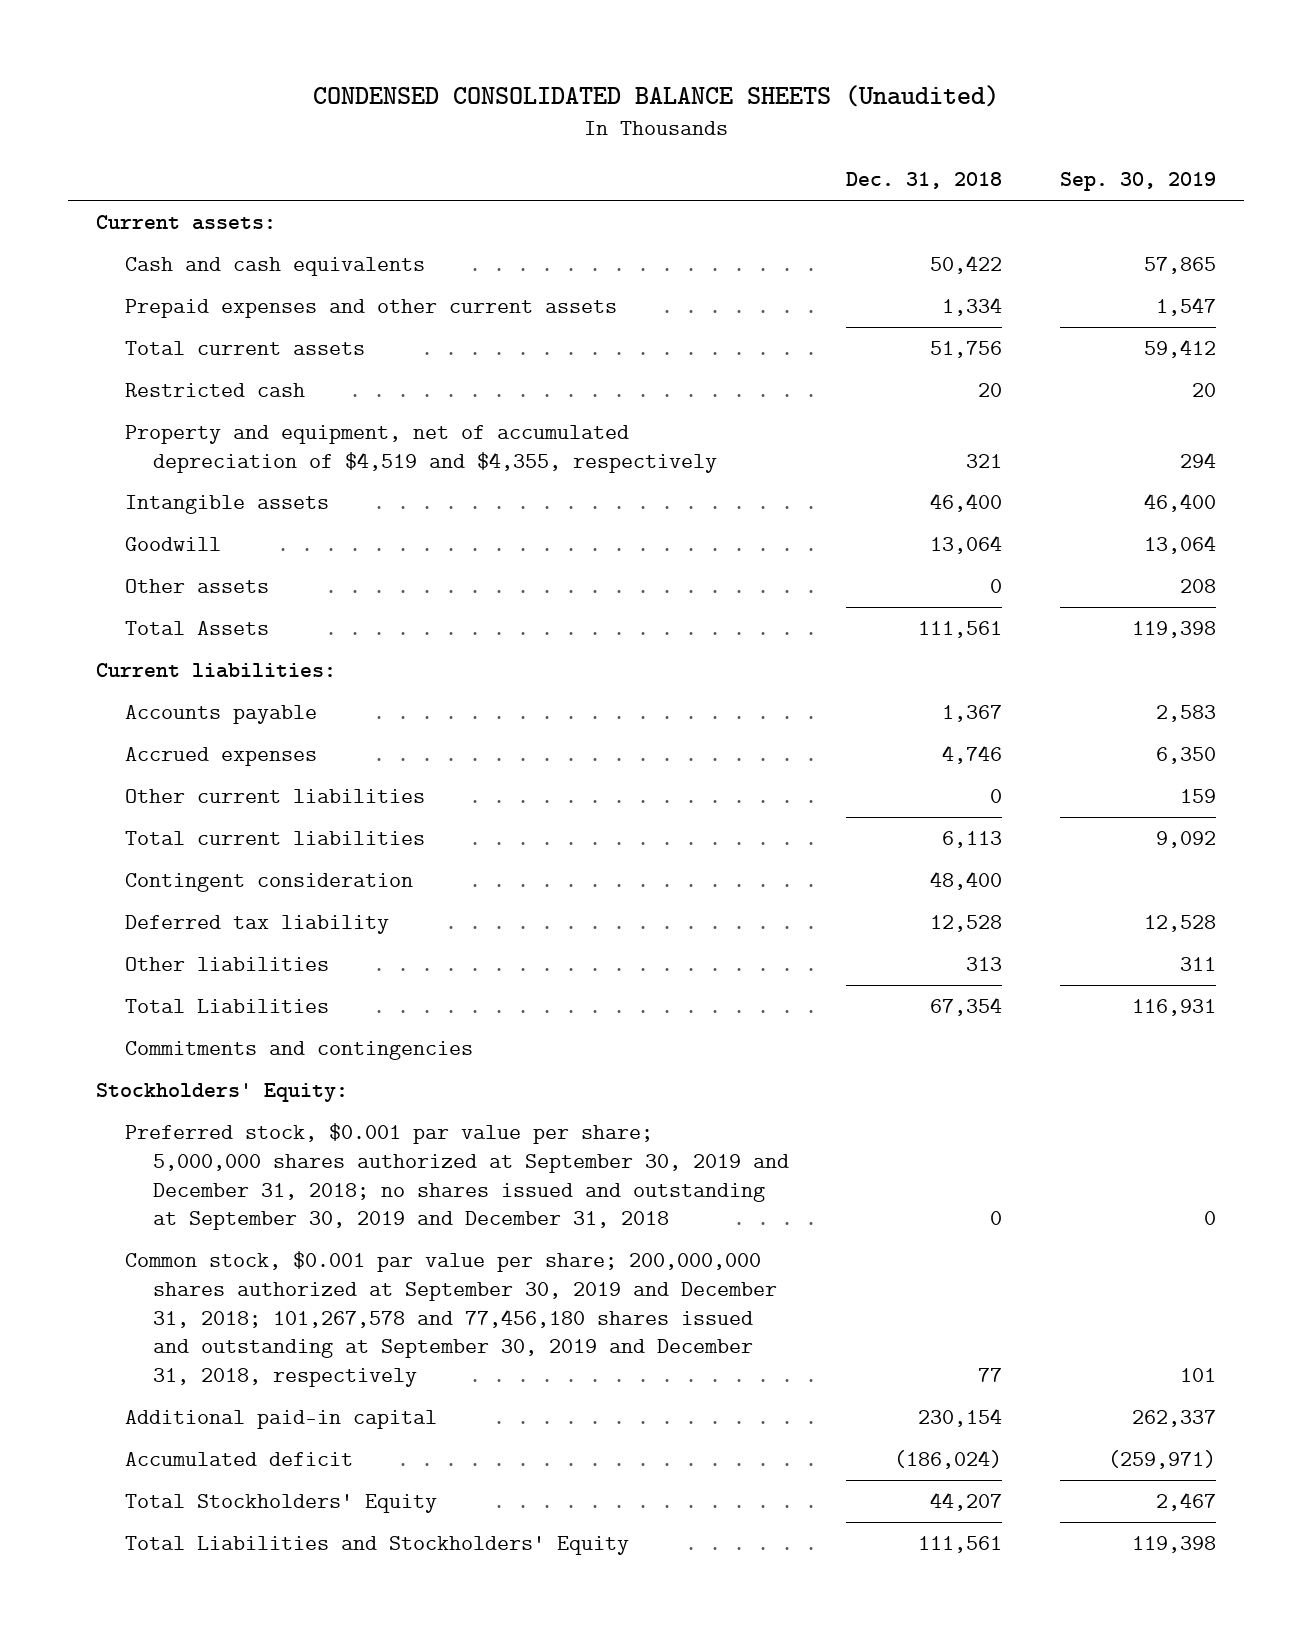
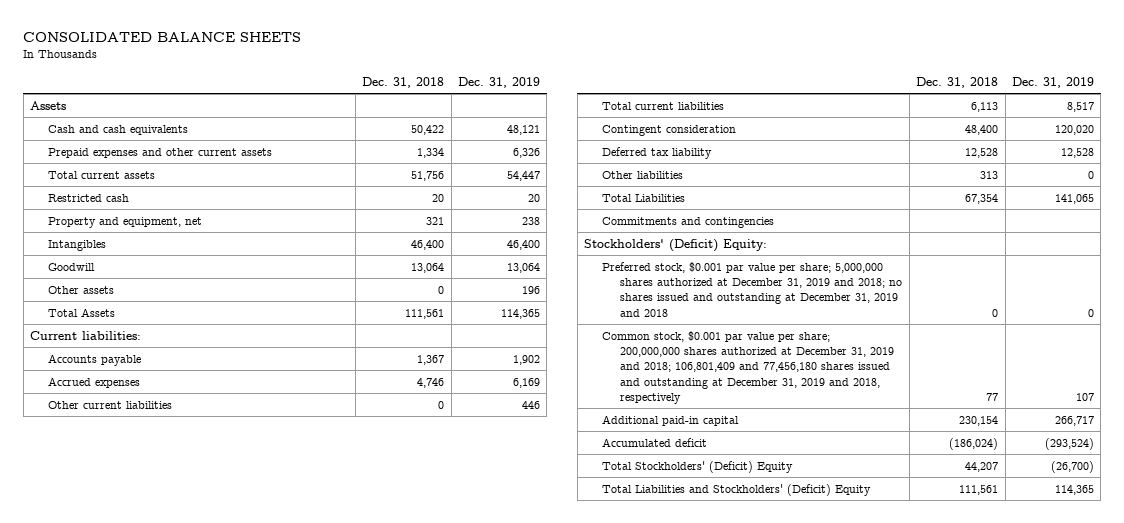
- CONDENSED CONSOLIDATED BALANCE SHEETS (Unaudited)
+ CONSOLIDATED BALANCE SHEETS
- | Dec. 31, 2018 | Sep. 30, 2019
+ | Dec. 31, 2018 | Dec. 31, 2019
- Current assets:
+ Assets
- Property and equipment, net of accumulated depreciation of $4,519 and $4,355, respectively | 321 | 294
- Intangible assets | 46,400 | 46,400
+ Property and equipment, net | 321 | 238
+ Intangibles | 46,400 | 46,400
- Stockholders' Equity:
- Preferred stock, $0.001 par value per share; 5,000,000 shares authorized at September 30, 2019 and December 31, 2018; no shares issued and outstanding at September 30, 2019 and December 31, 2018 | 0 | 0
- Common stock, $0.001 par value per share; 200,000,000 shares authorized at September 30, 2019 and December 31, 2018; 101,267,578 and 77,456,180 shares issued and outstanding at September 30, 2019 and December 31, 2018, respectively | 77 | 101
+ Stockholders' (Deficit) Equity:
+ Preferred stock, $0.001 par value per share; 5,000,000 shares authorized at December 31, 2019 and 2018; no shares issued and outstanding at December 31, 2019 and 2018 | 0 | 0
+ Common stock, $0.001 par value per share; 200,000,000 shares authorized at December 31, 2019 and 2018; 106,801,409 and 77,456,180 shares issued and outstanding at December 31, 2019 and 2018, respectively | 77 | 107
- Total Stockholders' Equity | 44,207 | 2,467
- Total Liabilities and Stockholders' Equity | 111,561 | 119,398
+ Total Stockholders' (Deficit) Equity | 44,207 | (26,700)
+ Total Liabilities and Stockholders' (Deficit) Equity | 111,561 | 114,365

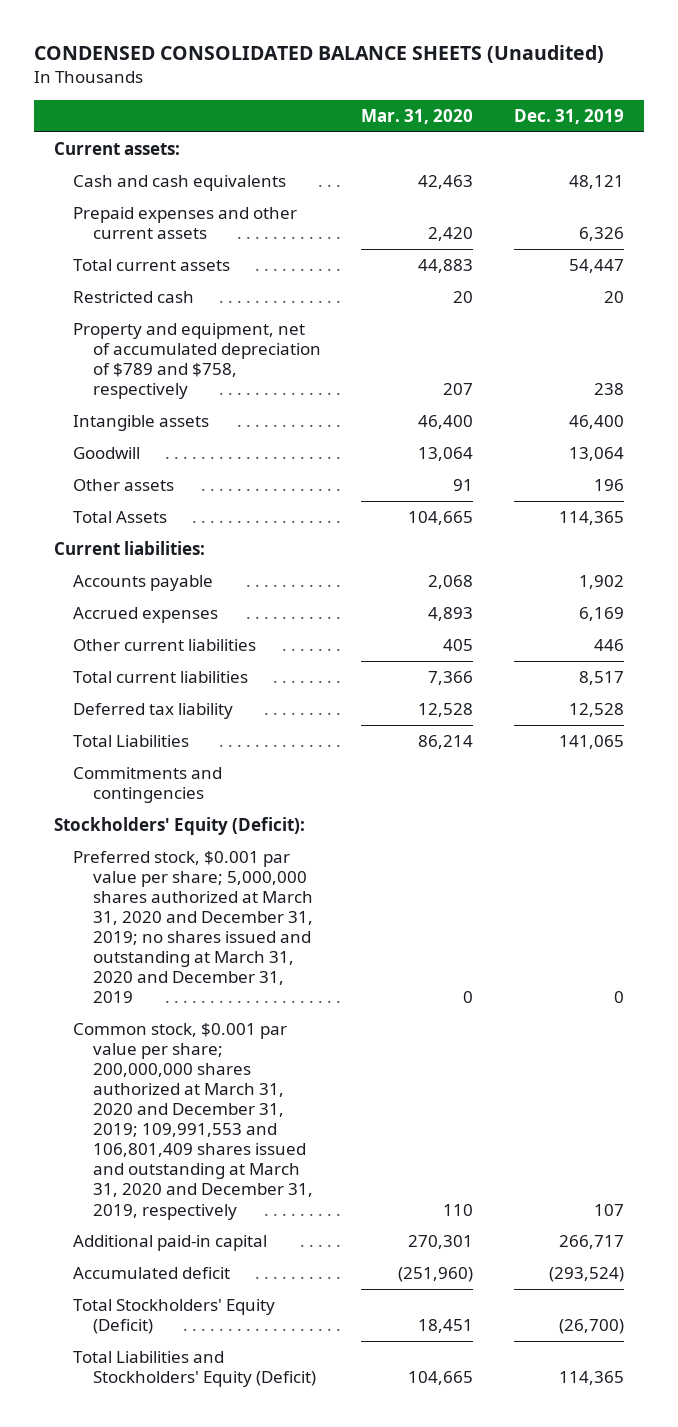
- CONSOLIDATED BALANCE SHEETS
+ CONDENSED CONSOLIDATED BALANCE SHEETS (Unaudited)
- | Dec. 31, 2018 | Dec. 31, 2019
+ | Mar. 31, 2020 | Dec. 31, 2019
- Assets
+ Current assets:
- Property and equipment, net | 321 | 238
- Intangibles | 46,400 | 46,400
+ Property and equipment, net of accumulated depreciation of $789 and $758, respectively | 207 | 238
+ Intangible assets | 46,400 | 46,400
- Contingent consideration | 48,400 | 120,020
- Other liabilities | 313 | 0
- Stockholders' (Deficit) Equity:
- Preferred stock, $0.001 par value per share; 5,000,000 shares authorized at December 31, 2019 and 2018; no shares issued and outstanding at December 31, 2019 and 2018 | 0 | 0
- Common stock, $0.001 par value per share; 200,000,000 shares authorized at December 31, 2019 and 2018; 106,801,409 and 77,456,180 shares issued and outstanding at December 31, 2019 and 2018, respectively | 77 | 107
+ Stockholders' Equity (Deficit):
+ Preferred stock, $0.001 par value per share; 5,000,000 shares authorized at March 31, 2020 and December 31, 2019; no shares issued and outstanding at March 31, 2020 and December 31, 2019 | 0 | 0
+ Common stock, $0.001 par value per share; 200,000,000 shares authorized at March 31, 2020 and December 31, 2019; 109,991,553 and 106,801,409 shares issued and outstanding at March 31, 2020 and December 31, 2019, respectively | 110 | 107
- Total Stockholders' (Deficit) Equity | 44,207 | (26,700)
- Total Liabilities and Stockholders' (Deficit) Equity | 111,561 | 114,365
+ Total Stockholders' Equity (Deficit) | 18,451 | (26,700)
+ Total Liabilities and Stockholders' Equity (Deficit) | 104,665 | 114,365

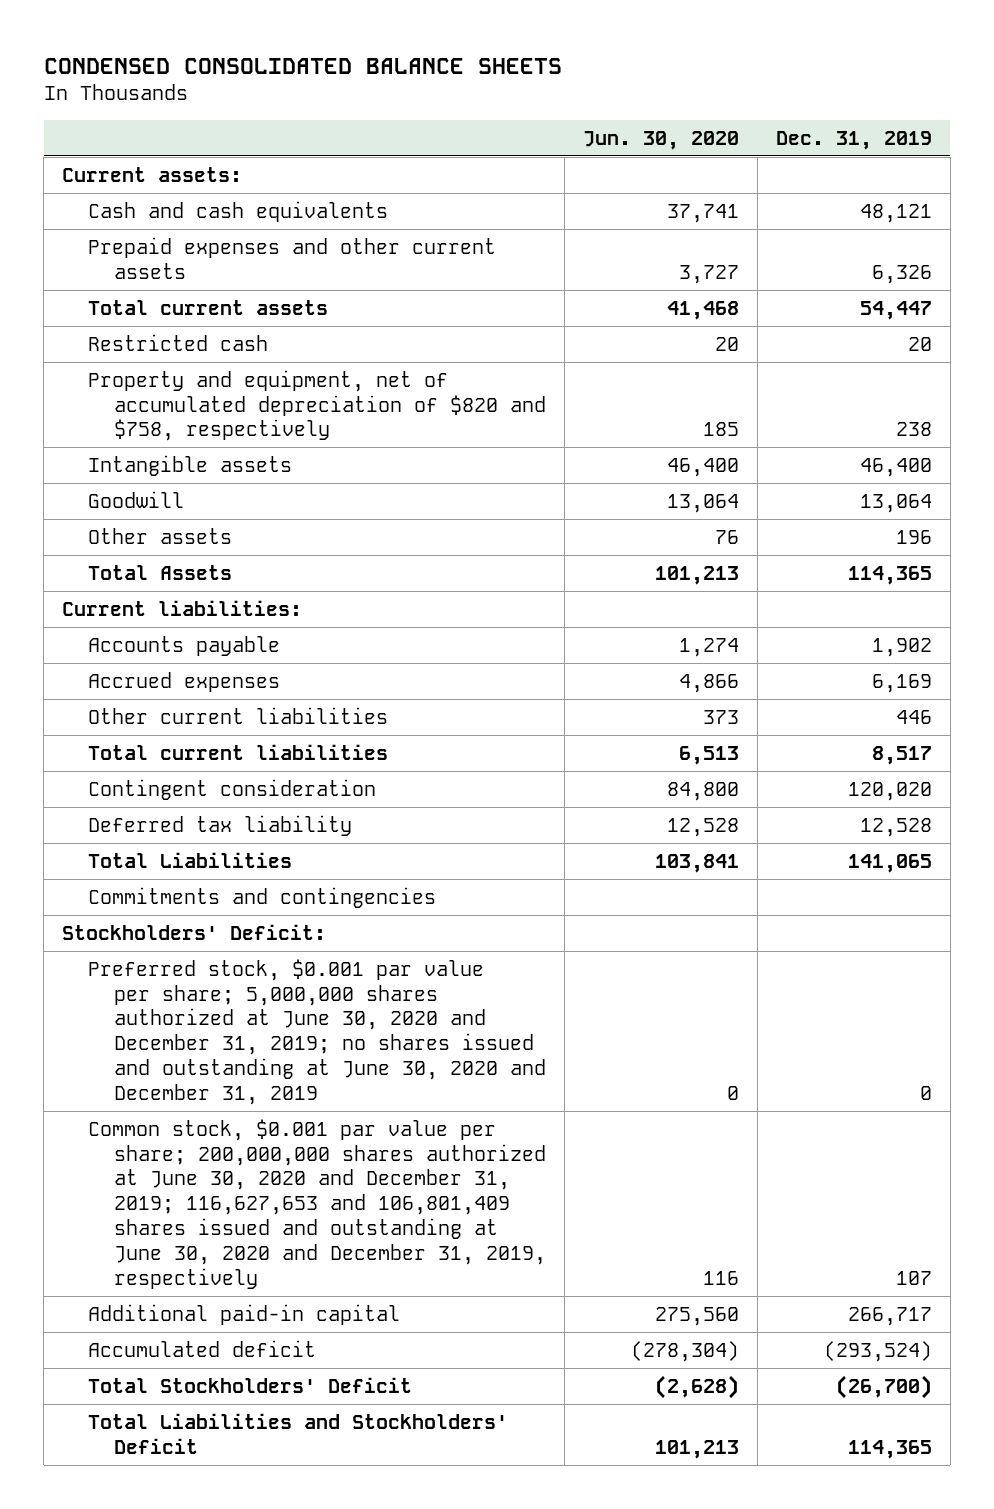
- CONDENSED CONSOLIDATED BALANCE SHEETS (Unaudited)
+ CONDENSED CONSOLIDATED BALANCE SHEETS
- | Mar. 31, 2020 | Dec. 31, 2019
+ | Jun. 30, 2020 | Dec. 31, 2019
- Property and equipment, net of accumulated depreciation of $789 and $758, respectively | 207 | 238
+ Property and equipment, net of accumulated depreciation of $820 and $758, respectively | 185 | 238
+ Contingent consideration | 84,800 | 120,020
- Stockholders' Equity (Deficit):
- Preferred stock, $0.001 par value per share; 5,000,000 shares authorized at March 31, 2020 and December 31, 2019; no shares issued and outstanding at March 31, 2020 and December 31, 2019 | 0 | 0
- Common stock, $0.001 par value per share; 200,000,000 shares authorized at March 31, 2020 and December 31, 2019; 109,991,553 and 106,801,409 shares issued and outstanding at March 31, 2020 and December 31, 2019, respectively | 110 | 107
+ Stockholders' Deficit:
+ Preferred stock, $0.001 par value per share; 5,000,000 shares authorized at June 30, 2020 and December 31, 2019; no shares issued and outstanding at June 30, 2020 and December 31, 2019 | 0 | 0
+ Common stock, $0.001 par value per share; 200,000,000 shares authorized at June 30, 2020 and December 31, 2019; 116,627,653 and 106,801,409 shares issued and outstanding at June 30, 2020 and December 31, 2019, respectively | 116 | 107
- Total Stockholders' Equity (Deficit) | 18,451 | (26,700)
- Total Liabilities and Stockholders' Equity (Deficit) | 104,665 | 114,365
+ Total Stockholders' Deficit | (2,628) | (26,700)
+ Total Liabilities and Stockholders' Deficit | 101,213 | 114,365

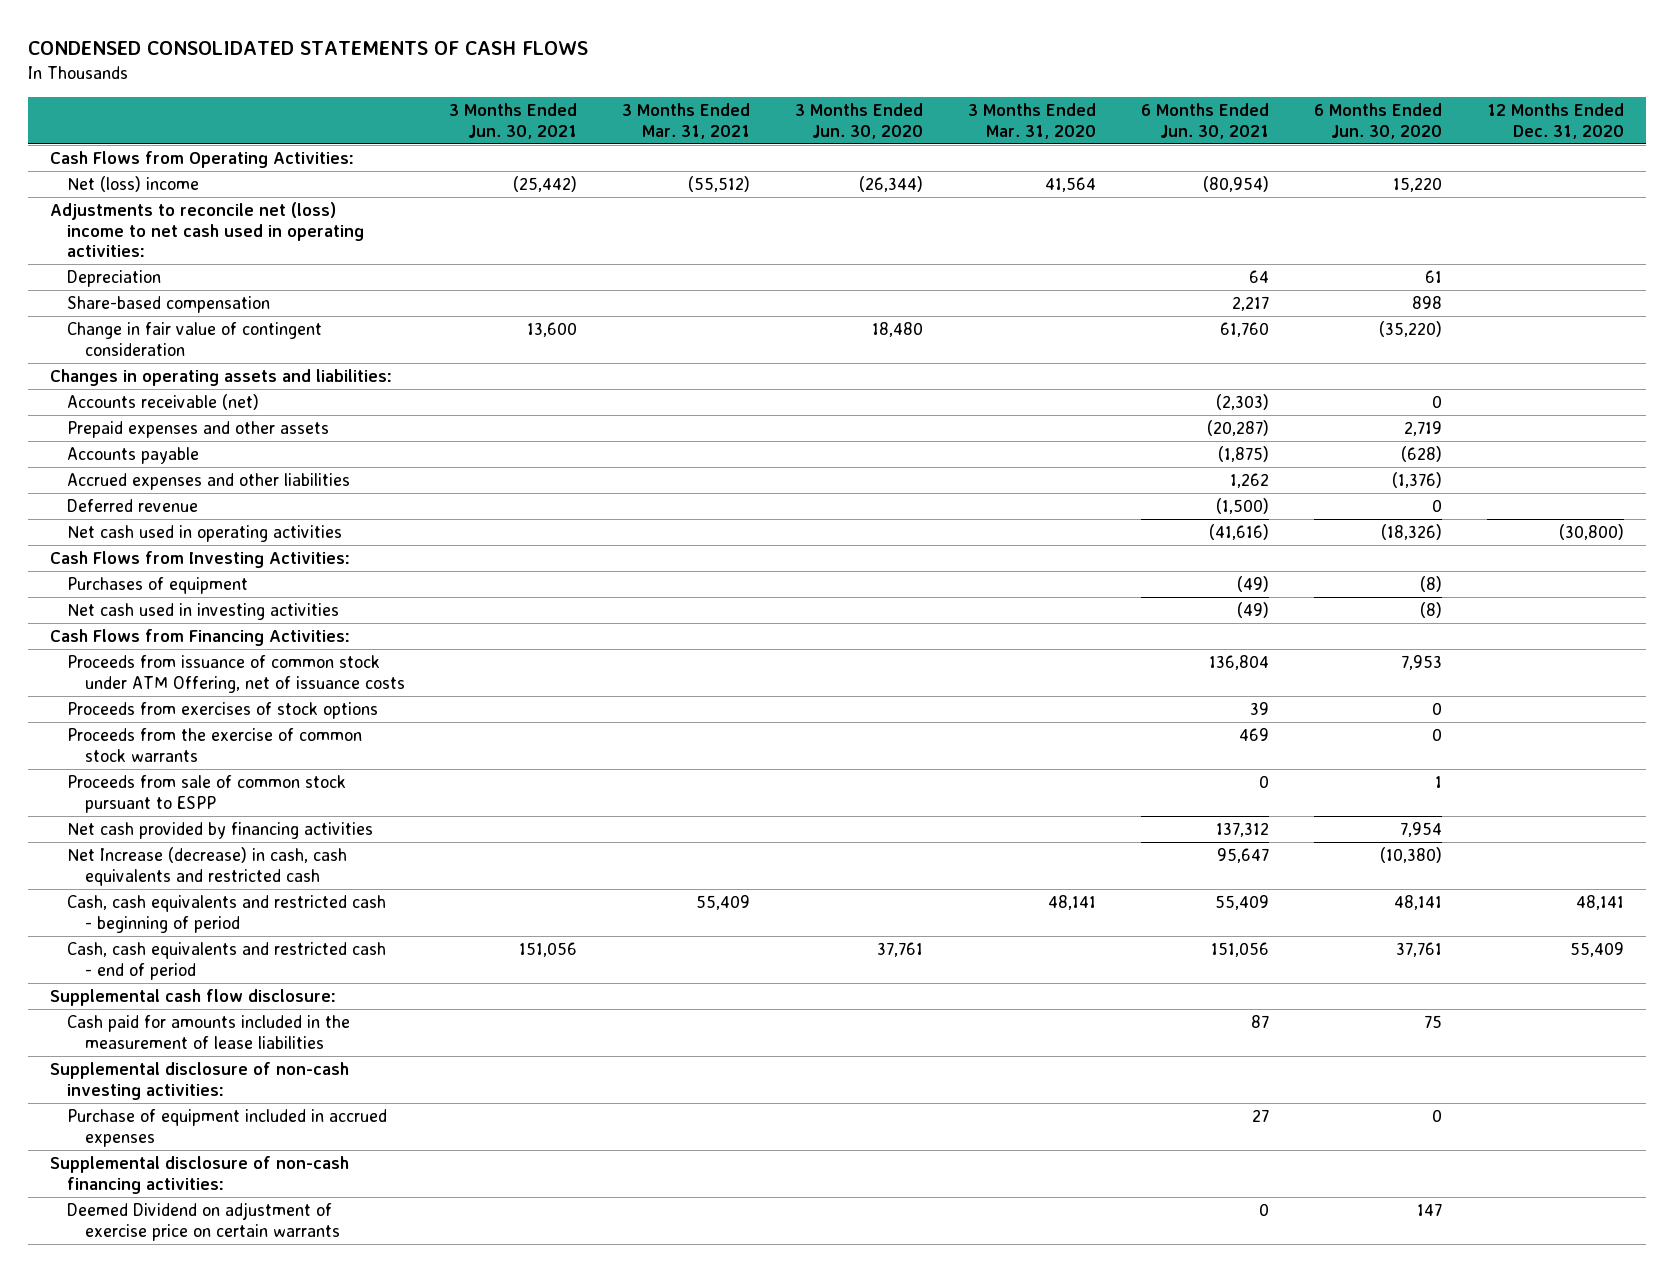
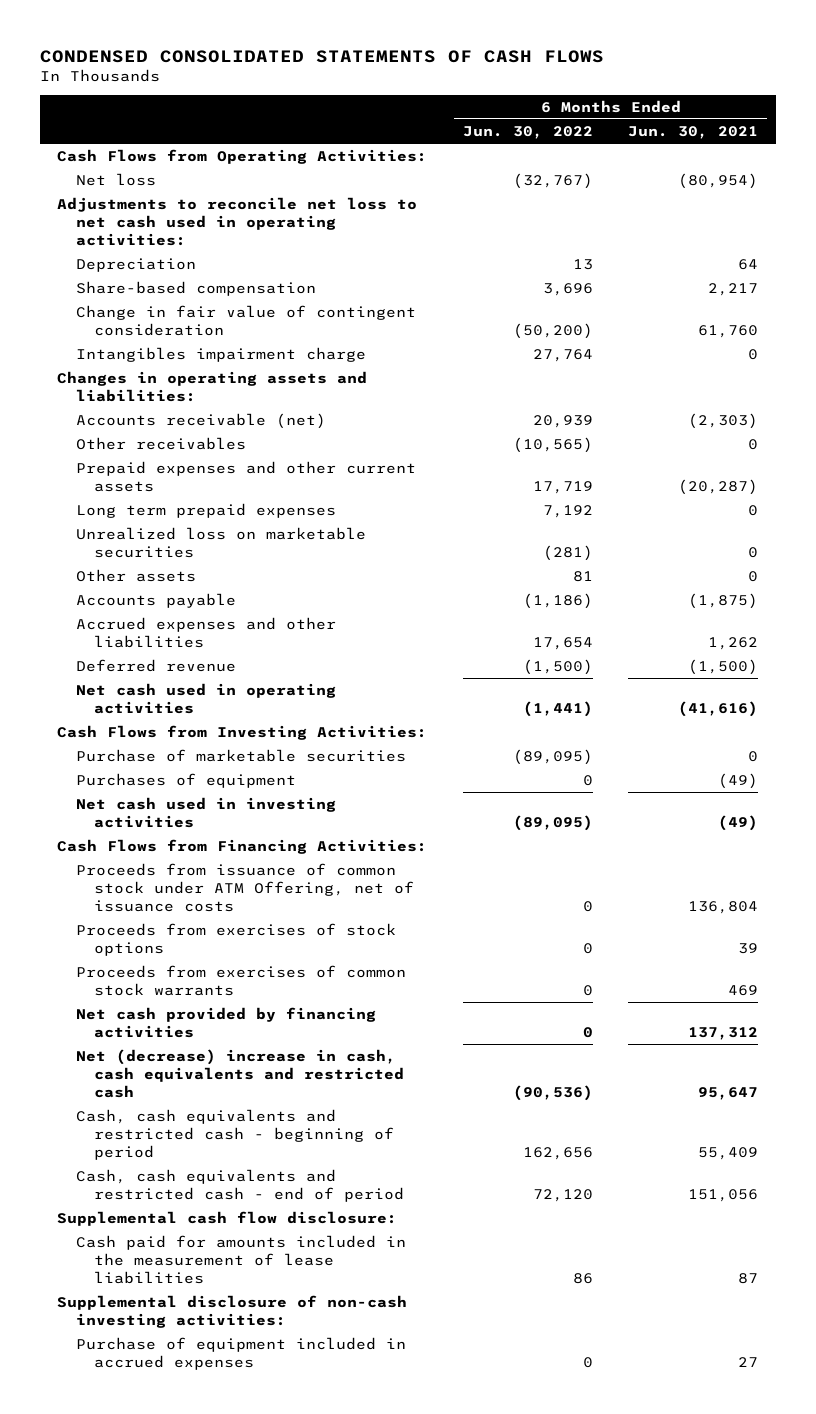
- | 3 Months Ended Jun. 30, 2021 | 3 Months Ended Mar. 31, 2021 | 3 Months Ended Jun. 30, 2020 | 3 Months Ended Mar. 31, 2020 | 6 Months Ended Jun. 30, 2021 | 6 Months Ended Jun. 30, 2020 | 12 Months Ended Dec. 31, 2020
+ | 6 Months Ended Jun. 30, 2022 | 6 Months Ended Jun. 30, 2021
- Net (loss) income | (25,442) | (55,512) | (26,344) | 41,564 | (80,954) | 15,220 |
- Adjustments to reconcile net (loss) income to net cash used in operating activities:
+ Net loss | (32,767) | (80,954)
+ Adjustments to reconcile net loss to net cash used in operating activities:
+ Intangibles impairment charge | 27,764 | 0
- Prepaid expenses and other assets | | | | | (20,287) | 2,719 |
+ Other receivables | (10,565) | 0
+ Prepaid expenses and other current assets | 17,719 | (20,287)
+ Long term prepaid expenses | 7,192 | 0
+ Unrealized loss on marketable securities | (281) | 0
+ Other assets | 81 | 0
+ Purchase of marketable securities | (89,095) | 0
- Proceeds from the exercise of common stock warrants | | | | | 469 | 0 |
- Proceeds from sale of common stock pursuant to ESPP | | | | | 0 | 1 |
+ Proceeds from exercises of common stock warrants | 0 | 469
- Net Increase (decrease) in cash, cash equivalents and restricted cash | | | | | 95,647 | (10,380) |
+ Net (decrease) increase in cash, cash equivalents and restricted cash | (90,536) | 95,647
- Supplemental disclosure of non-cash financing activities:
- Deemed Dividend on adjustment of exercise price on certain warrants | | | | | 0 | 147 |

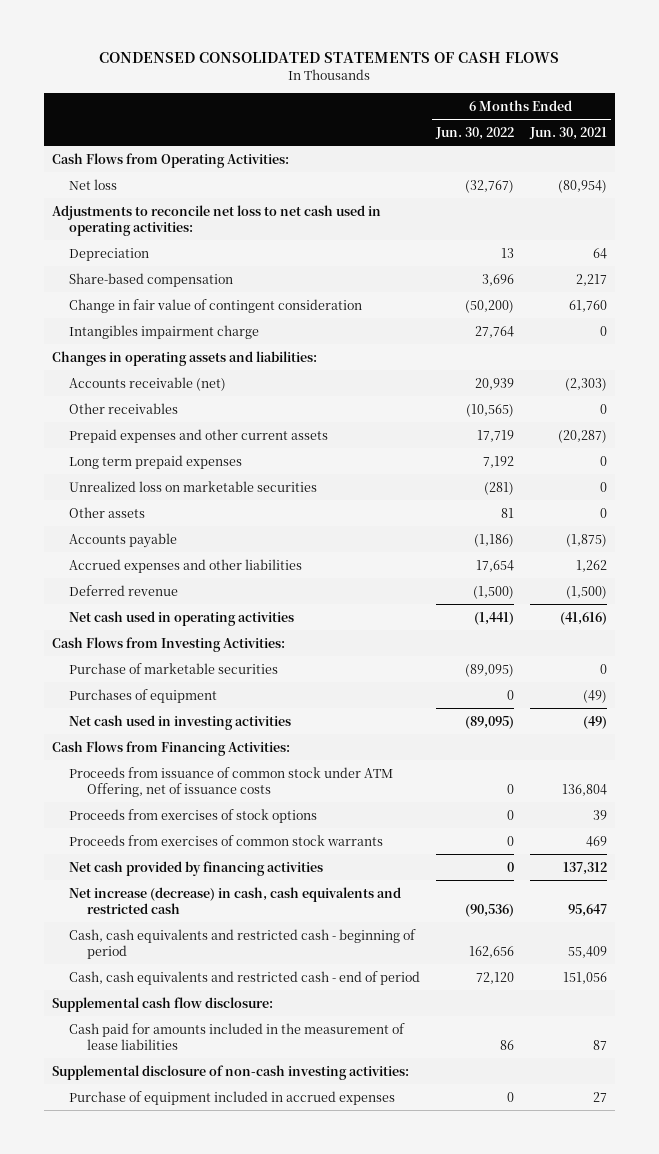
- Net (decrease) increase in cash, cash equivalents and restricted cash | (90,536) | 95,647
+ Net increase (decrease) in cash, cash equivalents and restricted cash | (90,536) | 95,647

